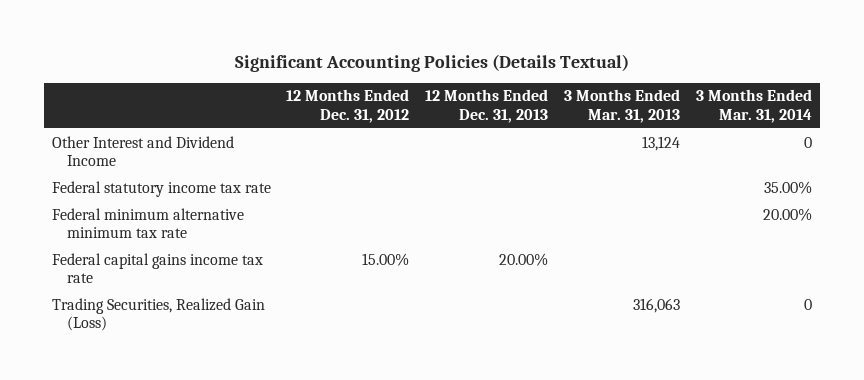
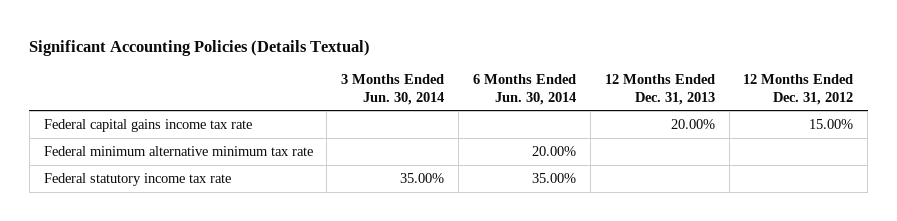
- | 12 Months Ended Dec. 31, 2012 | 12 Months Ended Dec. 31, 2013 | 3 Months Ended Mar. 31, 2013 | 3 Months Ended Mar. 31, 2014
+ | 3 Months Ended Jun. 30, 2014 | 6 Months Ended Jun. 30, 2014 | 12 Months Ended Dec. 31, 2013 | 12 Months Ended Dec. 31, 2012
- Other Interest and Dividend Income | | | 13,124 | 0
- Trading Securities, Realized Gain (Loss) | | | 316,063 | 0
moved down: Federal minimum alternative minimum tax rate | | 20.00% | |
moved down: Federal statutory income tax rate | 35.00% | 35.00% | |

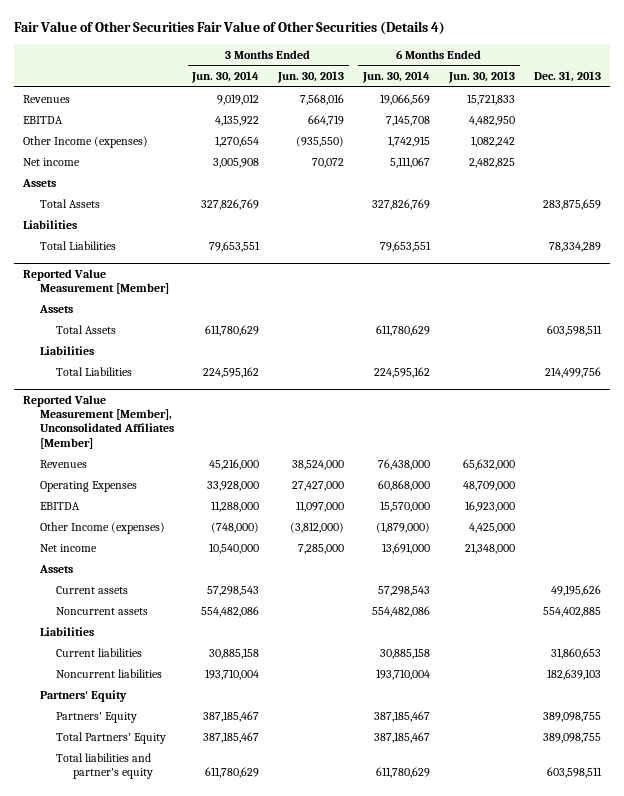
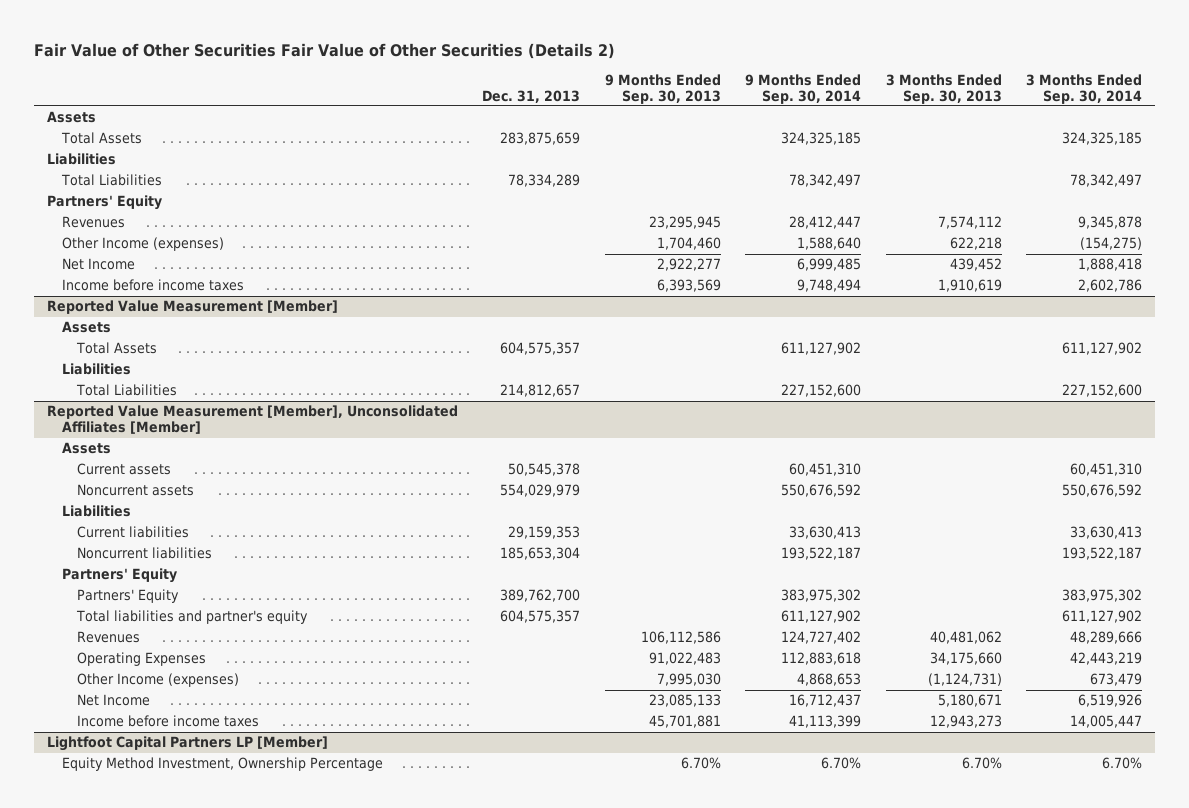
- Fair Value of Other Securities Fair Value of Other Securities (Details 4)
+ Fair Value of Other Securities Fair Value of Other Securities (Details 2)
- | 3 Months Ended Jun. 30, 2014 | 3 Months Ended Jun. 30, 2013 | 6 Months Ended Jun. 30, 2014 | 6 Months Ended Jun. 30, 2013 | Dec. 31, 2013
+ | Dec. 31, 2013 | 9 Months Ended Sep. 30, 2013 | 9 Months Ended Sep. 30, 2014 | 3 Months Ended Sep. 30, 2013 | 3 Months Ended Sep. 30, 2014
- EBITDA | 4,135,922 | 664,719 | 7,145,708 | 4,482,950 |
- Net income | 3,005,908 | 70,072 | 5,111,067 | 2,482,825 |
+ Partners' Equity
moved down: Revenues | | 23,295,945 | 28,412,447 | 7,574,112 | 9,345,878
moved down: Other Income (expenses) | | 1,704,460 | 1,588,640 | 622,218 | (154,275)
+ Net Income | | 2,922,277 | 6,999,485 | 439,452 | 1,888,418
+ Income before income taxes | | 6,393,569 | 9,748,494 | 1,910,619 | 2,602,786
@ Reported Value Measurement [Member]
- Total Assets | 611,780,629 | | 611,780,629 | | 603,598,511
+ Total Assets | 604,575,357 | | 611,127,902 | | 611,127,902
- Total Liabilities | 224,595,162 | | 224,595,162 | | 214,499,756
+ Total Liabilities | 214,812,657 | | 227,152,600 | | 227,152,600
@ Reported Value Measurement [Member], Unconsolidated Affiliates [Member]
- EBITDA | 11,288,000 | 11,097,000 | 15,570,000 | 16,923,000 |
- Net income | 10,540,000 | 7,285,000 | 13,691,000 | 21,348,000 |
- Current assets | 57,298,543 | | 57,298,543 | | 49,195,626
- Noncurrent assets | 554,482,086 | | 554,482,086 | | 554,402,885
+ Current assets | 50,545,378 | | 60,451,310 | | 60,451,310
+ Noncurrent assets | 554,029,979 | | 550,676,592 | | 550,676,592
- Current liabilities | 30,885,158 | | 30,885,158 | | 31,860,653
- Noncurrent liabilities | 193,710,004 | | 193,710,004 | | 182,639,103
+ Current liabilities | 29,159,353 | | 33,630,413 | | 33,630,413
+ Noncurrent liabilities | 185,653,304 | | 193,522,187 | | 193,522,187
- Partners' Equity | 387,185,467 | | 387,185,467 | | 389,098,755
- Total Partners' Equity | 387,185,467 | | 387,185,467 | | 389,098,755
- Total liabilities and partner's equity | 611,780,629 | | 611,780,629 | | 603,598,511
+ Partners' Equity | 389,762,700 | | 383,975,302 | | 383,975,302
+ Total liabilities and partner's equity | 604,575,357 | | 611,127,902 | | 611,127,902
moved down: Revenues | | 106,112,586 | 124,727,402 | 40,481,062 | 48,289,666
moved down: Operating Expenses | | 91,022,483 | 112,883,618 | 34,175,660 | 42,443,219
moved down: Other Income (expenses) | | 7,995,030 | 4,868,653 | (1,124,731) | 673,479
+ Net Income | | 23,085,133 | 16,712,437 | 5,180,671 | 6,519,926
+ Income before income taxes | | 45,701,881 | 41,113,399 | 12,943,273 | 14,005,447
+ Lightfoot Capital Partners LP [Member]
+ Equity Method Investment, Ownership Percentage | | 6.70% | 6.70% | 6.70% | 6.70%

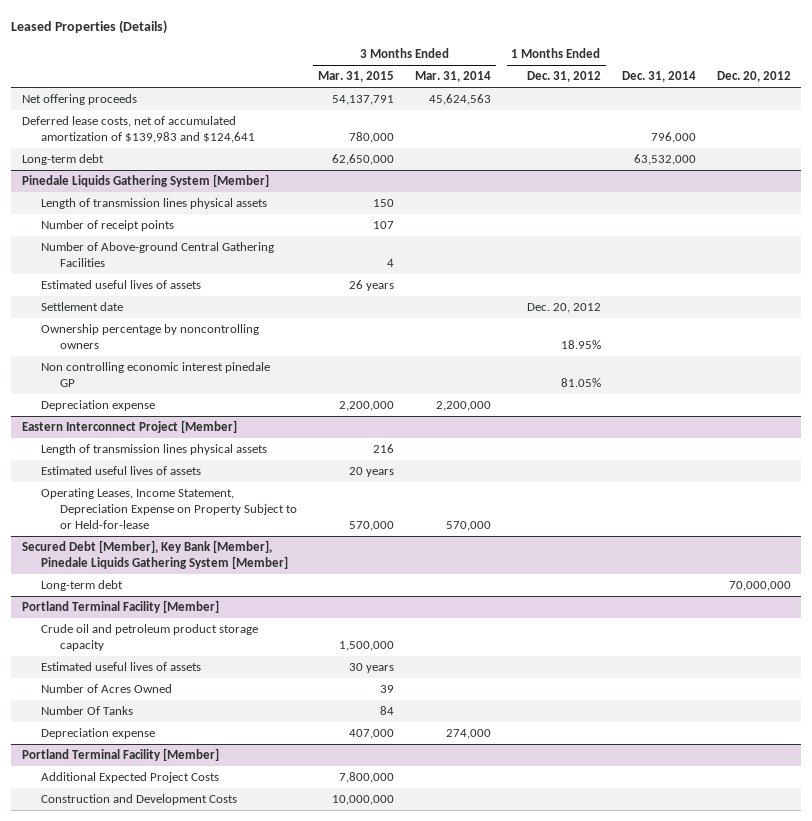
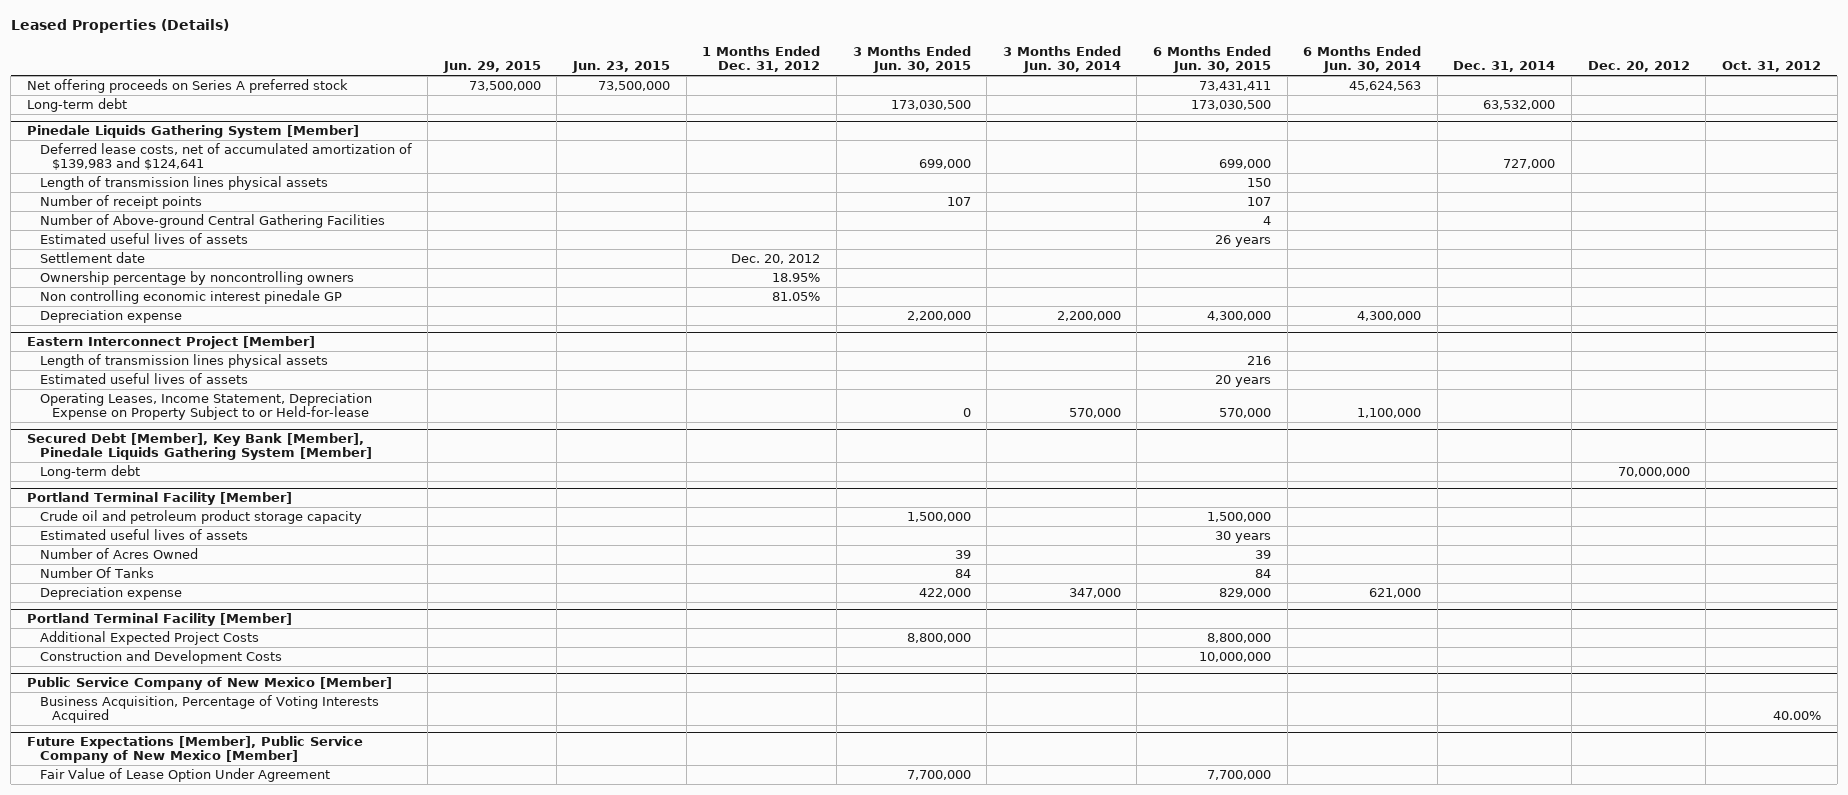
- | 3 Months Ended Mar. 31, 2015 | 3 Months Ended Mar. 31, 2014 | 1 Months Ended Dec. 31, 2012 | Dec. 31, 2014 | Dec. 20, 2012
+ | Jun. 29, 2015 | Jun. 23, 2015 | 1 Months Ended Dec. 31, 2012 | 3 Months Ended Jun. 30, 2015 | 3 Months Ended Jun. 30, 2014 | 6 Months Ended Jun. 30, 2015 | 6 Months Ended Jun. 30, 2014 | Dec. 31, 2014 | Dec. 20, 2012 | Oct. 31, 2012
- Net offering proceeds | 54,137,791 | 45,624,563 | | |
- Deferred lease costs, net of accumulated amortization of $139,983 and $124,641 | 780,000 | | | 796,000 |
+ Net offering proceeds on Series A preferred stock | 73,500,000 | 73,500,000 | | | | 73,431,411 | 45,624,563 | | |
@ Pinedale Liquids Gathering System [Member]
+ Deferred lease costs, net of accumulated amortization of $139,983 and $124,641 | | | | 699,000 | | 699,000 | | 727,000 | |
+ Public Service Company of New Mexico [Member]
+ Business Acquisition, Percentage of Voting Interests Acquired | | | | | | | | | | 40.00%
+ Future Expectations [Member], Public Service Company of New Mexico [Member]
+ Fair Value of Lease Option Under Agreement | | | | 7,700,000 | | 7,700,000 | | | |

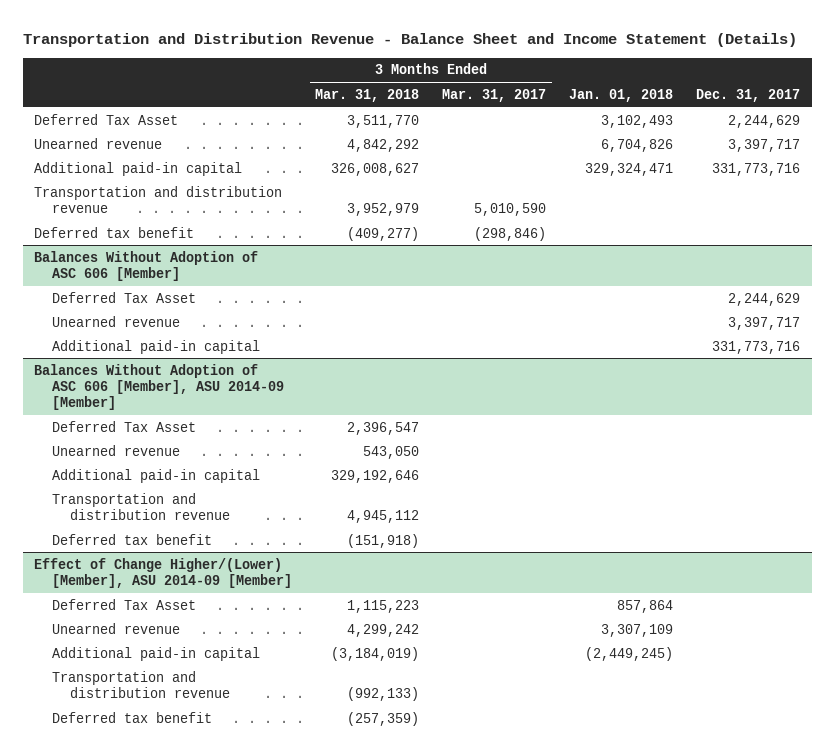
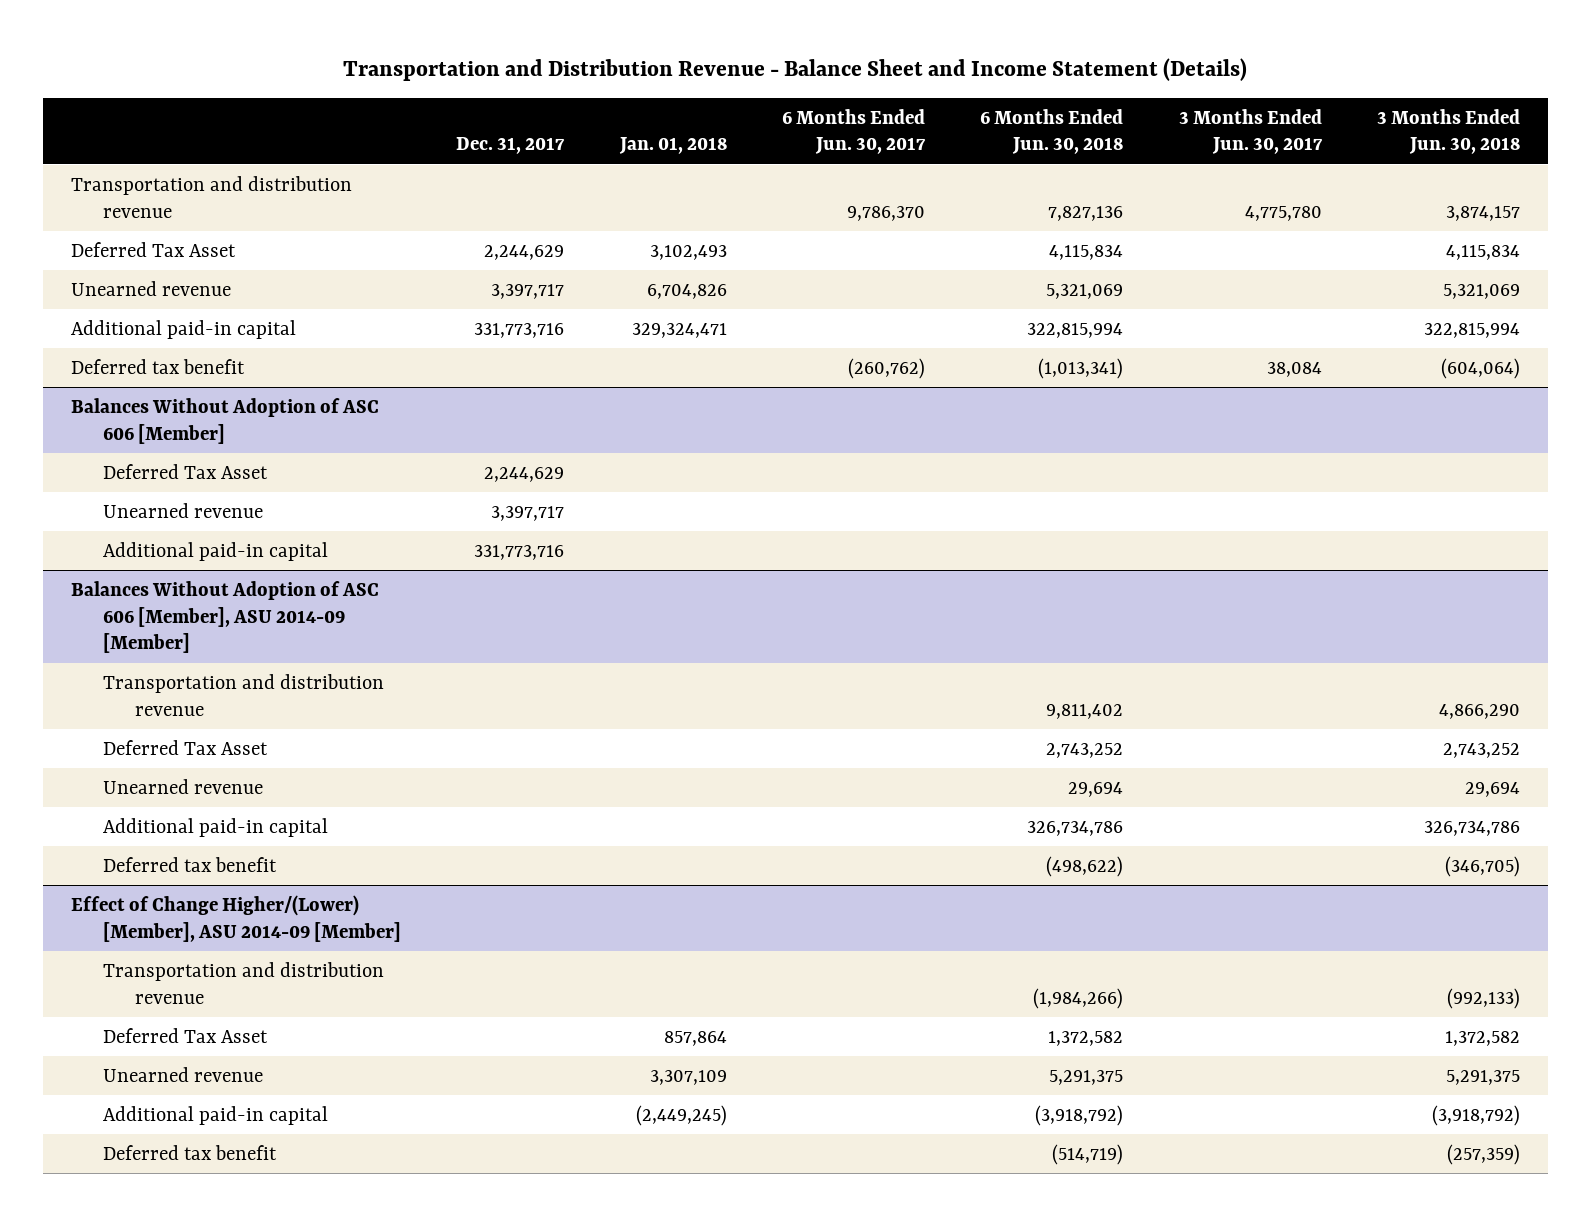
- | 3 Months Ended Mar. 31, 2018 | 3 Months Ended Mar. 31, 2017 | Jan. 01, 2018 | Dec. 31, 2017
+ | Dec. 31, 2017 | Jan. 01, 2018 | 6 Months Ended Jun. 30, 2017 | 6 Months Ended Jun. 30, 2018 | 3 Months Ended Jun. 30, 2017 | 3 Months Ended Jun. 30, 2018
moved up: Transportation and distribution revenue | | | 9,786,370 | 7,827,136 | 4,775,780 | 3,874,157
@ Balances Without Adoption of ASC 606 [Member], ASU 2014-09 [Member]
moved up: Transportation and distribution revenue | | | | 9,811,402 | | 4,866,290
@ Effect of Change Higher/(Lower) [Member], ASU 2014-09 [Member]
moved up: Transportation and distribution revenue | | | | (1,984,266) | | (992,133)

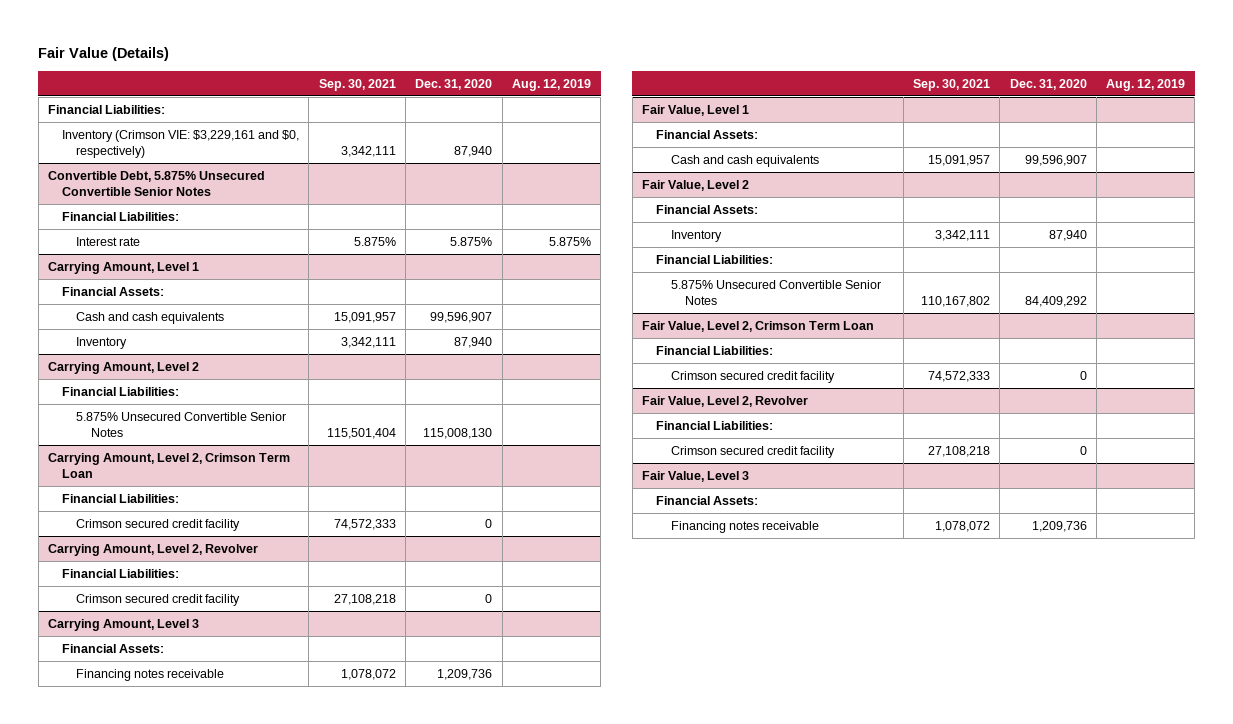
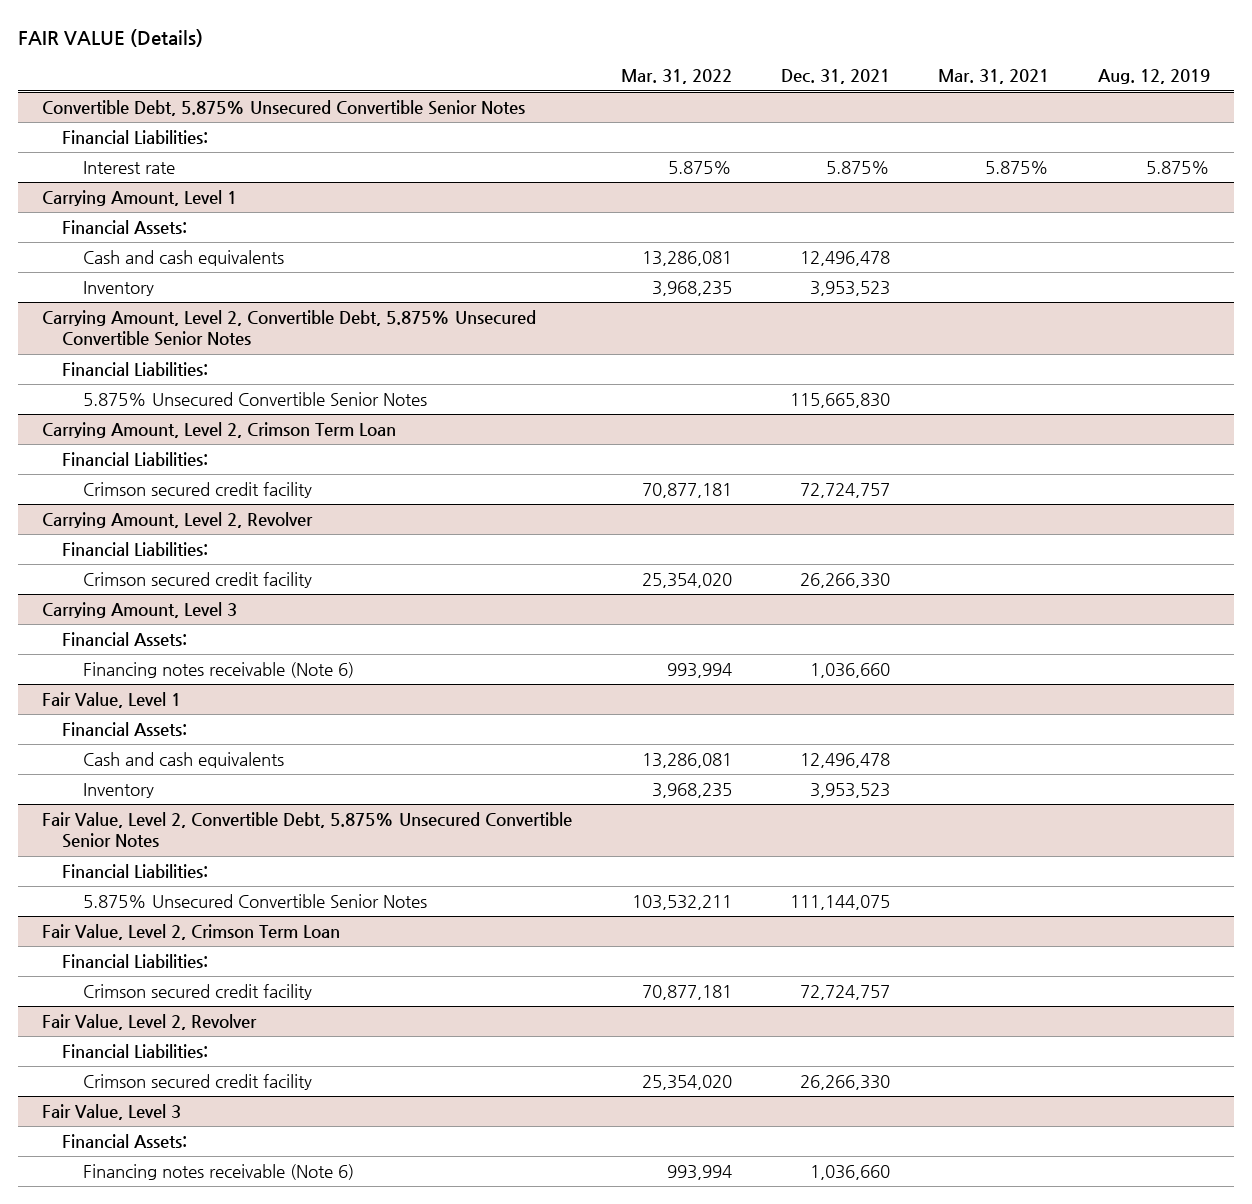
- Fair Value (Details)
+ FAIR VALUE (Details)
- | Sep. 30, 2021 | Dec. 31, 2020 | Aug. 12, 2019
+ | Mar. 31, 2022 | Dec. 31, 2021 | Mar. 31, 2021 | Aug. 12, 2019
- Financial Liabilities:
- Inventory (Crimson VIE: $3,229,161 and $0, respectively) | 3,342,111 | 87,940 |
- Carrying Amount, Level 2
+ Carrying Amount, Level 2, Convertible Debt, 5.875% Unsecured Convertible Senior Notes
@ Carrying Amount, Level 3
- Financing notes receivable | 1,078,072 | 1,209,736 |
+ Financing notes receivable (Note 6) | 993,994 | 1,036,660 | |
- Fair Value, Level 2
- Financial Assets:
- Inventory | 3,342,111 | 87,940 |
@ Fair Value, Level 1
+ Inventory | 3,968,235 | 3,953,523 | |
+ Fair Value, Level 2, Convertible Debt, 5.875% Unsecured Convertible Senior Notes
@ Fair Value, Level 3
- Financing notes receivable | 1,078,072 | 1,209,736 |
+ Financing notes receivable (Note 6) | 993,994 | 1,036,660 | |

